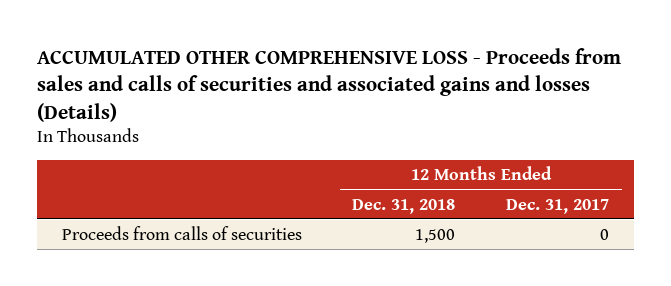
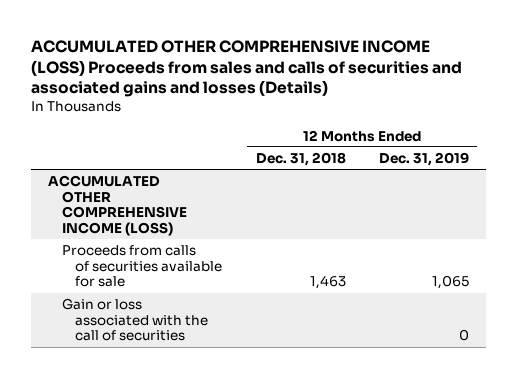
- ACCUMULATED OTHER COMPREHENSIVE LOSS - Proceeds from sales and calls of securities and associated gains and losses (Details)
+ ACCUMULATED OTHER COMPREHENSIVE INCOME (LOSS) Proceeds from sales and calls of securities and associated gains and losses (Details)
- | 12 Months Ended Dec. 31, 2018 | 12 Months Ended Dec. 31, 2017
+ | 12 Months Ended Dec. 31, 2018 | 12 Months Ended Dec. 31, 2019
- Proceeds from calls of securities | 1,500 | 0
+ ACCUMULATED OTHER COMPREHENSIVE INCOME (LOSS)
+ Proceeds from calls of securities available for sale | 1,463 | 1,065
+ Gain or loss associated with the call of securities | | 0

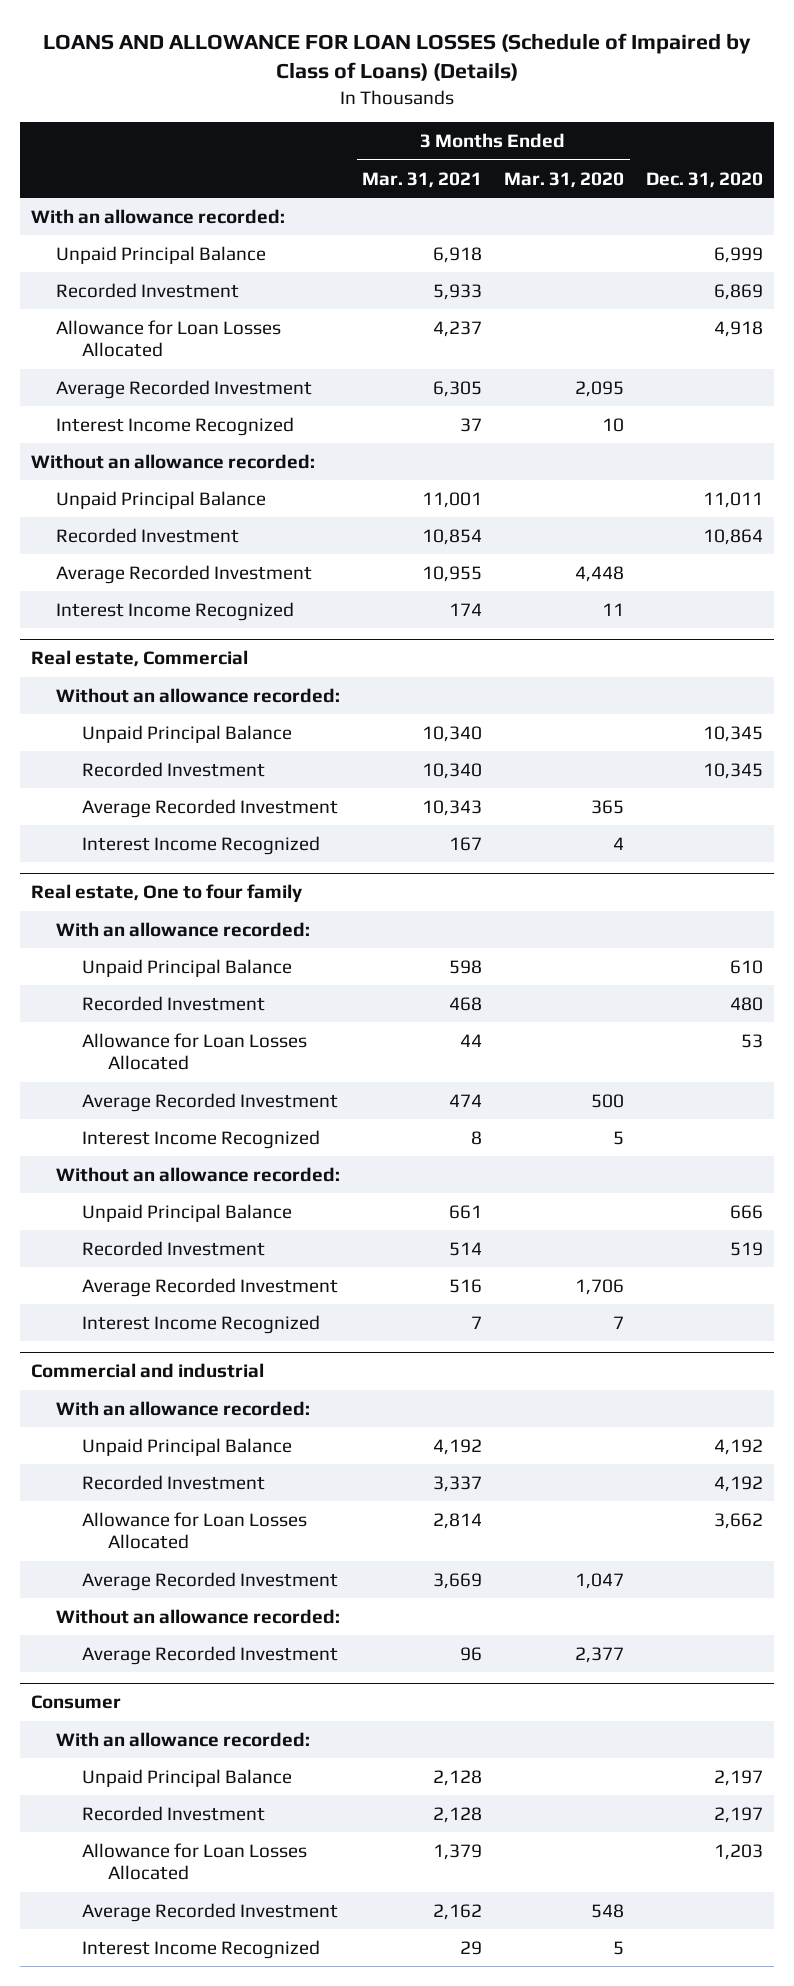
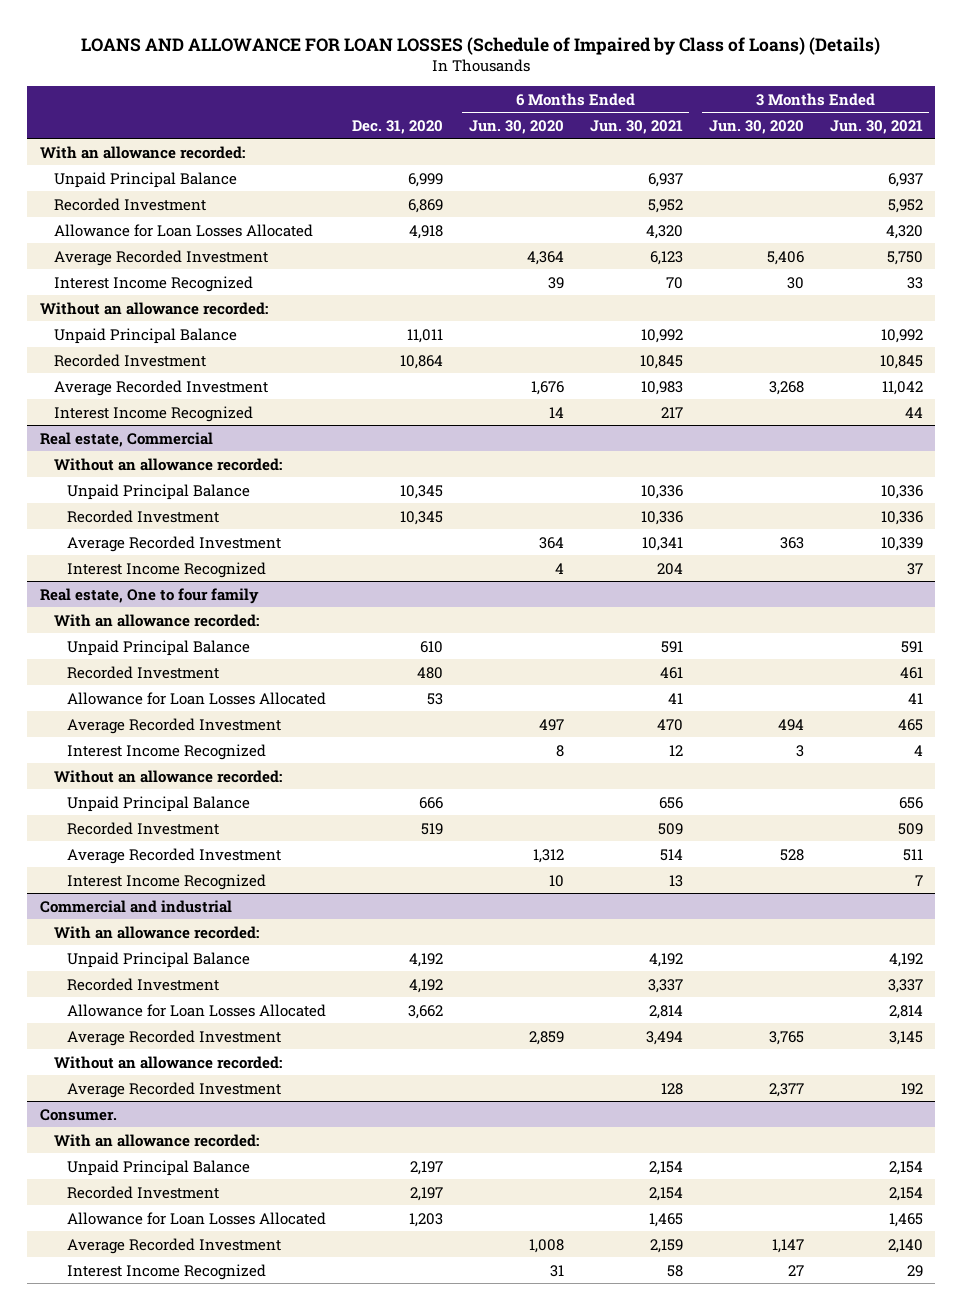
- | 3 Months Ended Mar. 31, 2021 | 3 Months Ended Mar. 31, 2020 | Dec. 31, 2020
+ | Dec. 31, 2020 | 6 Months Ended Jun. 30, 2020 | 6 Months Ended Jun. 30, 2021 | 3 Months Ended Jun. 30, 2020 | 3 Months Ended Jun. 30, 2021
- Consumer
+ Consumer.

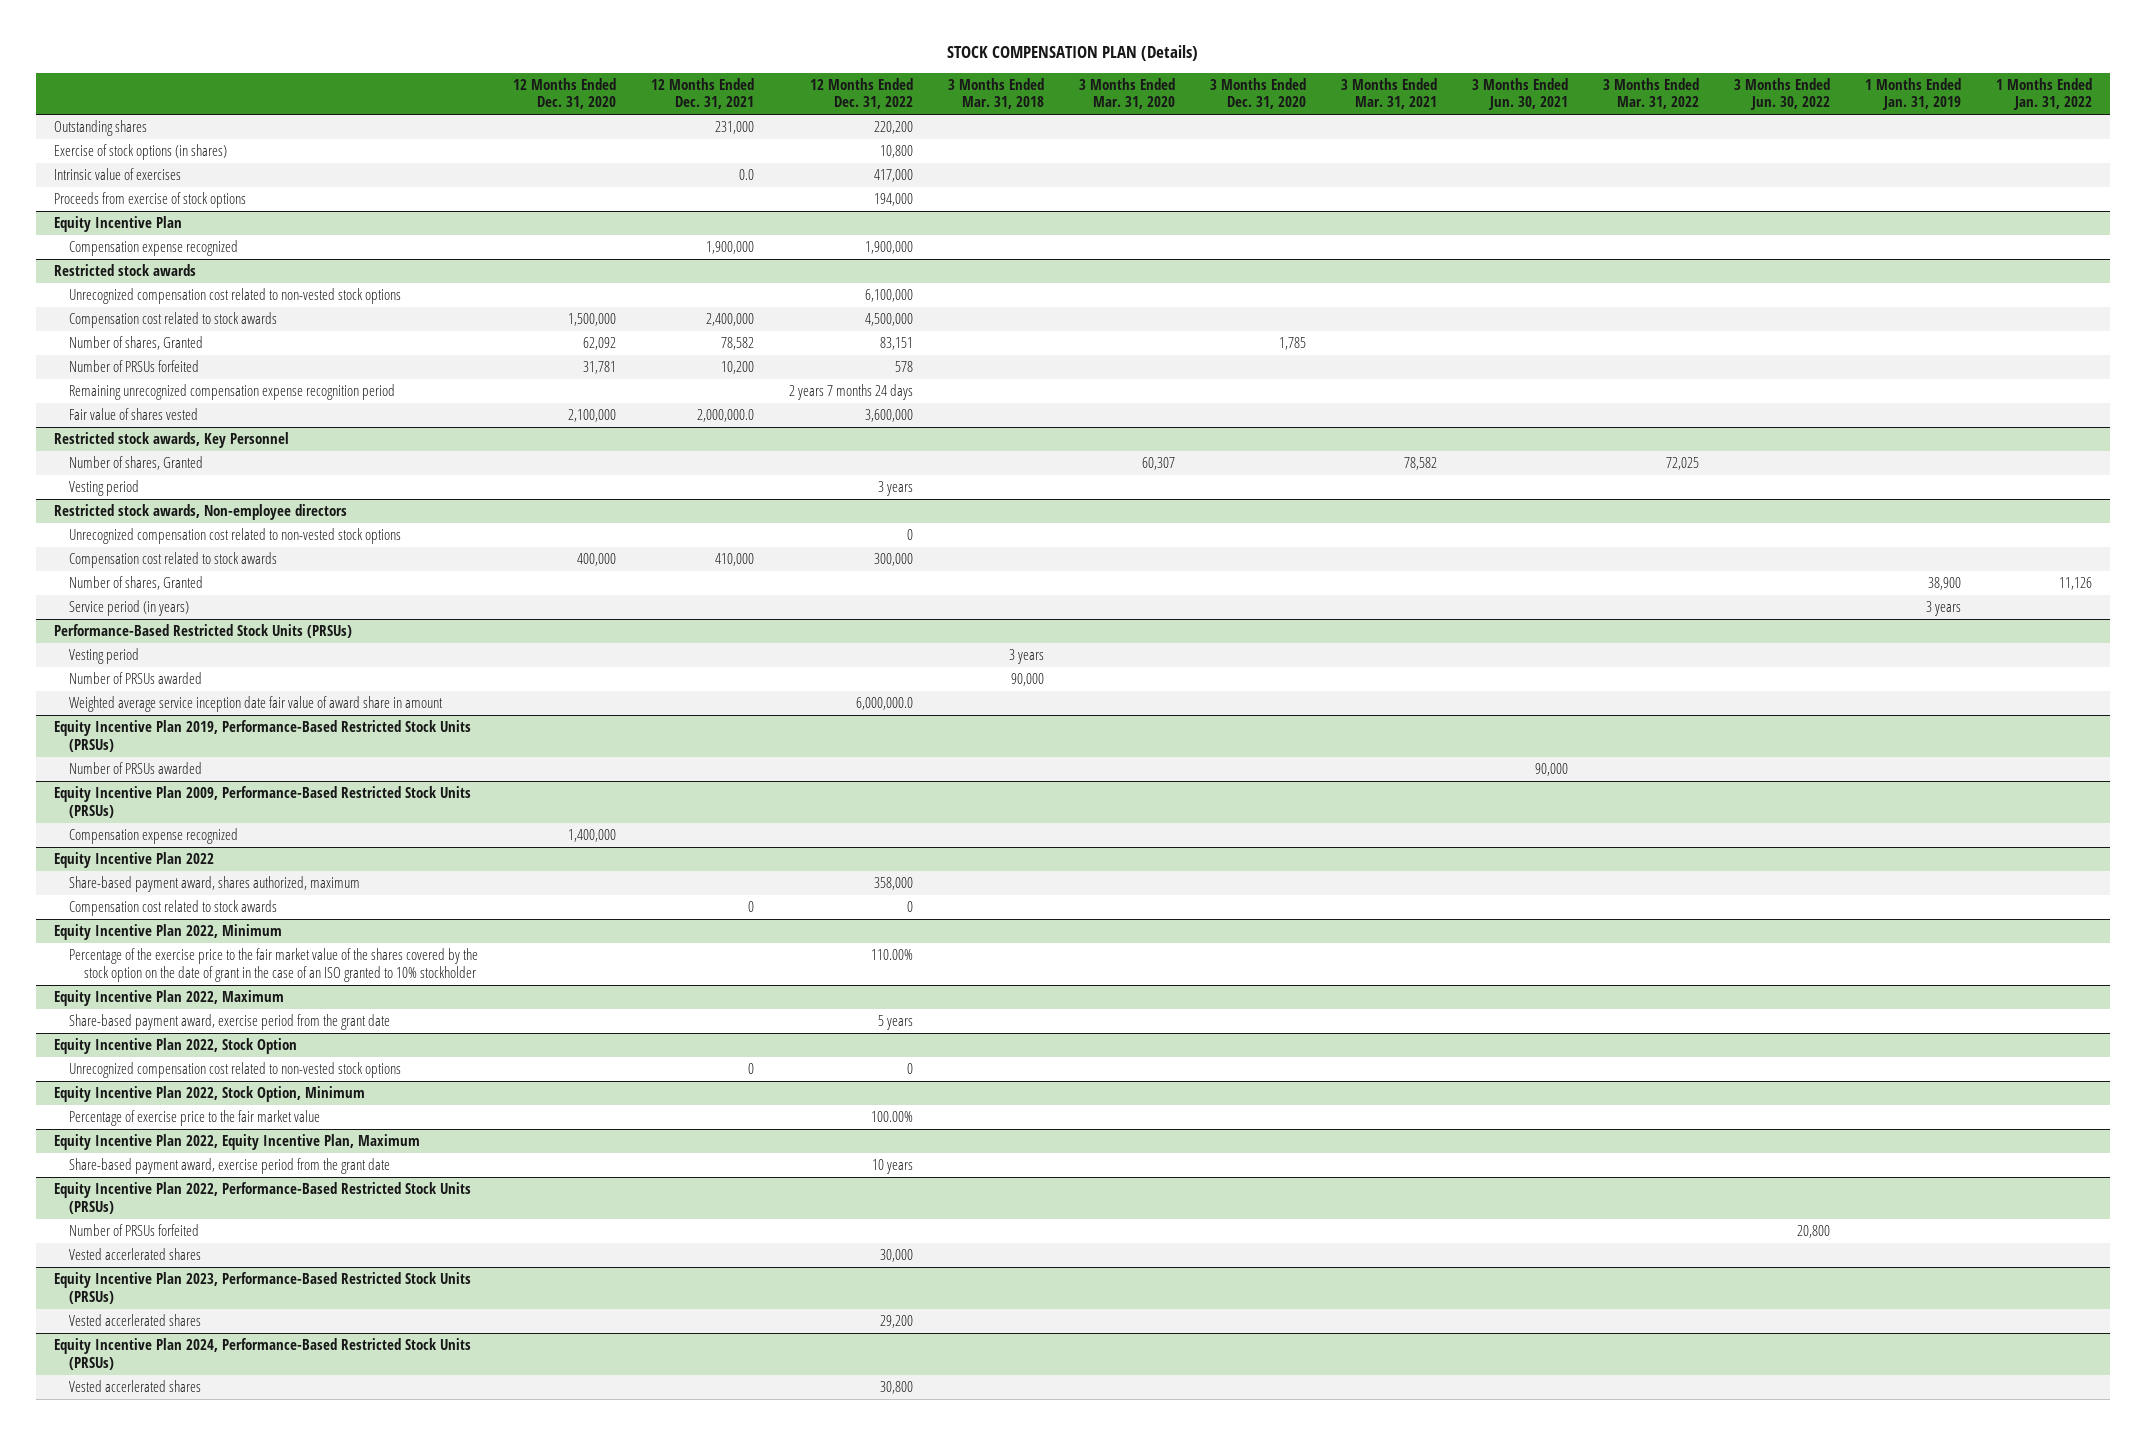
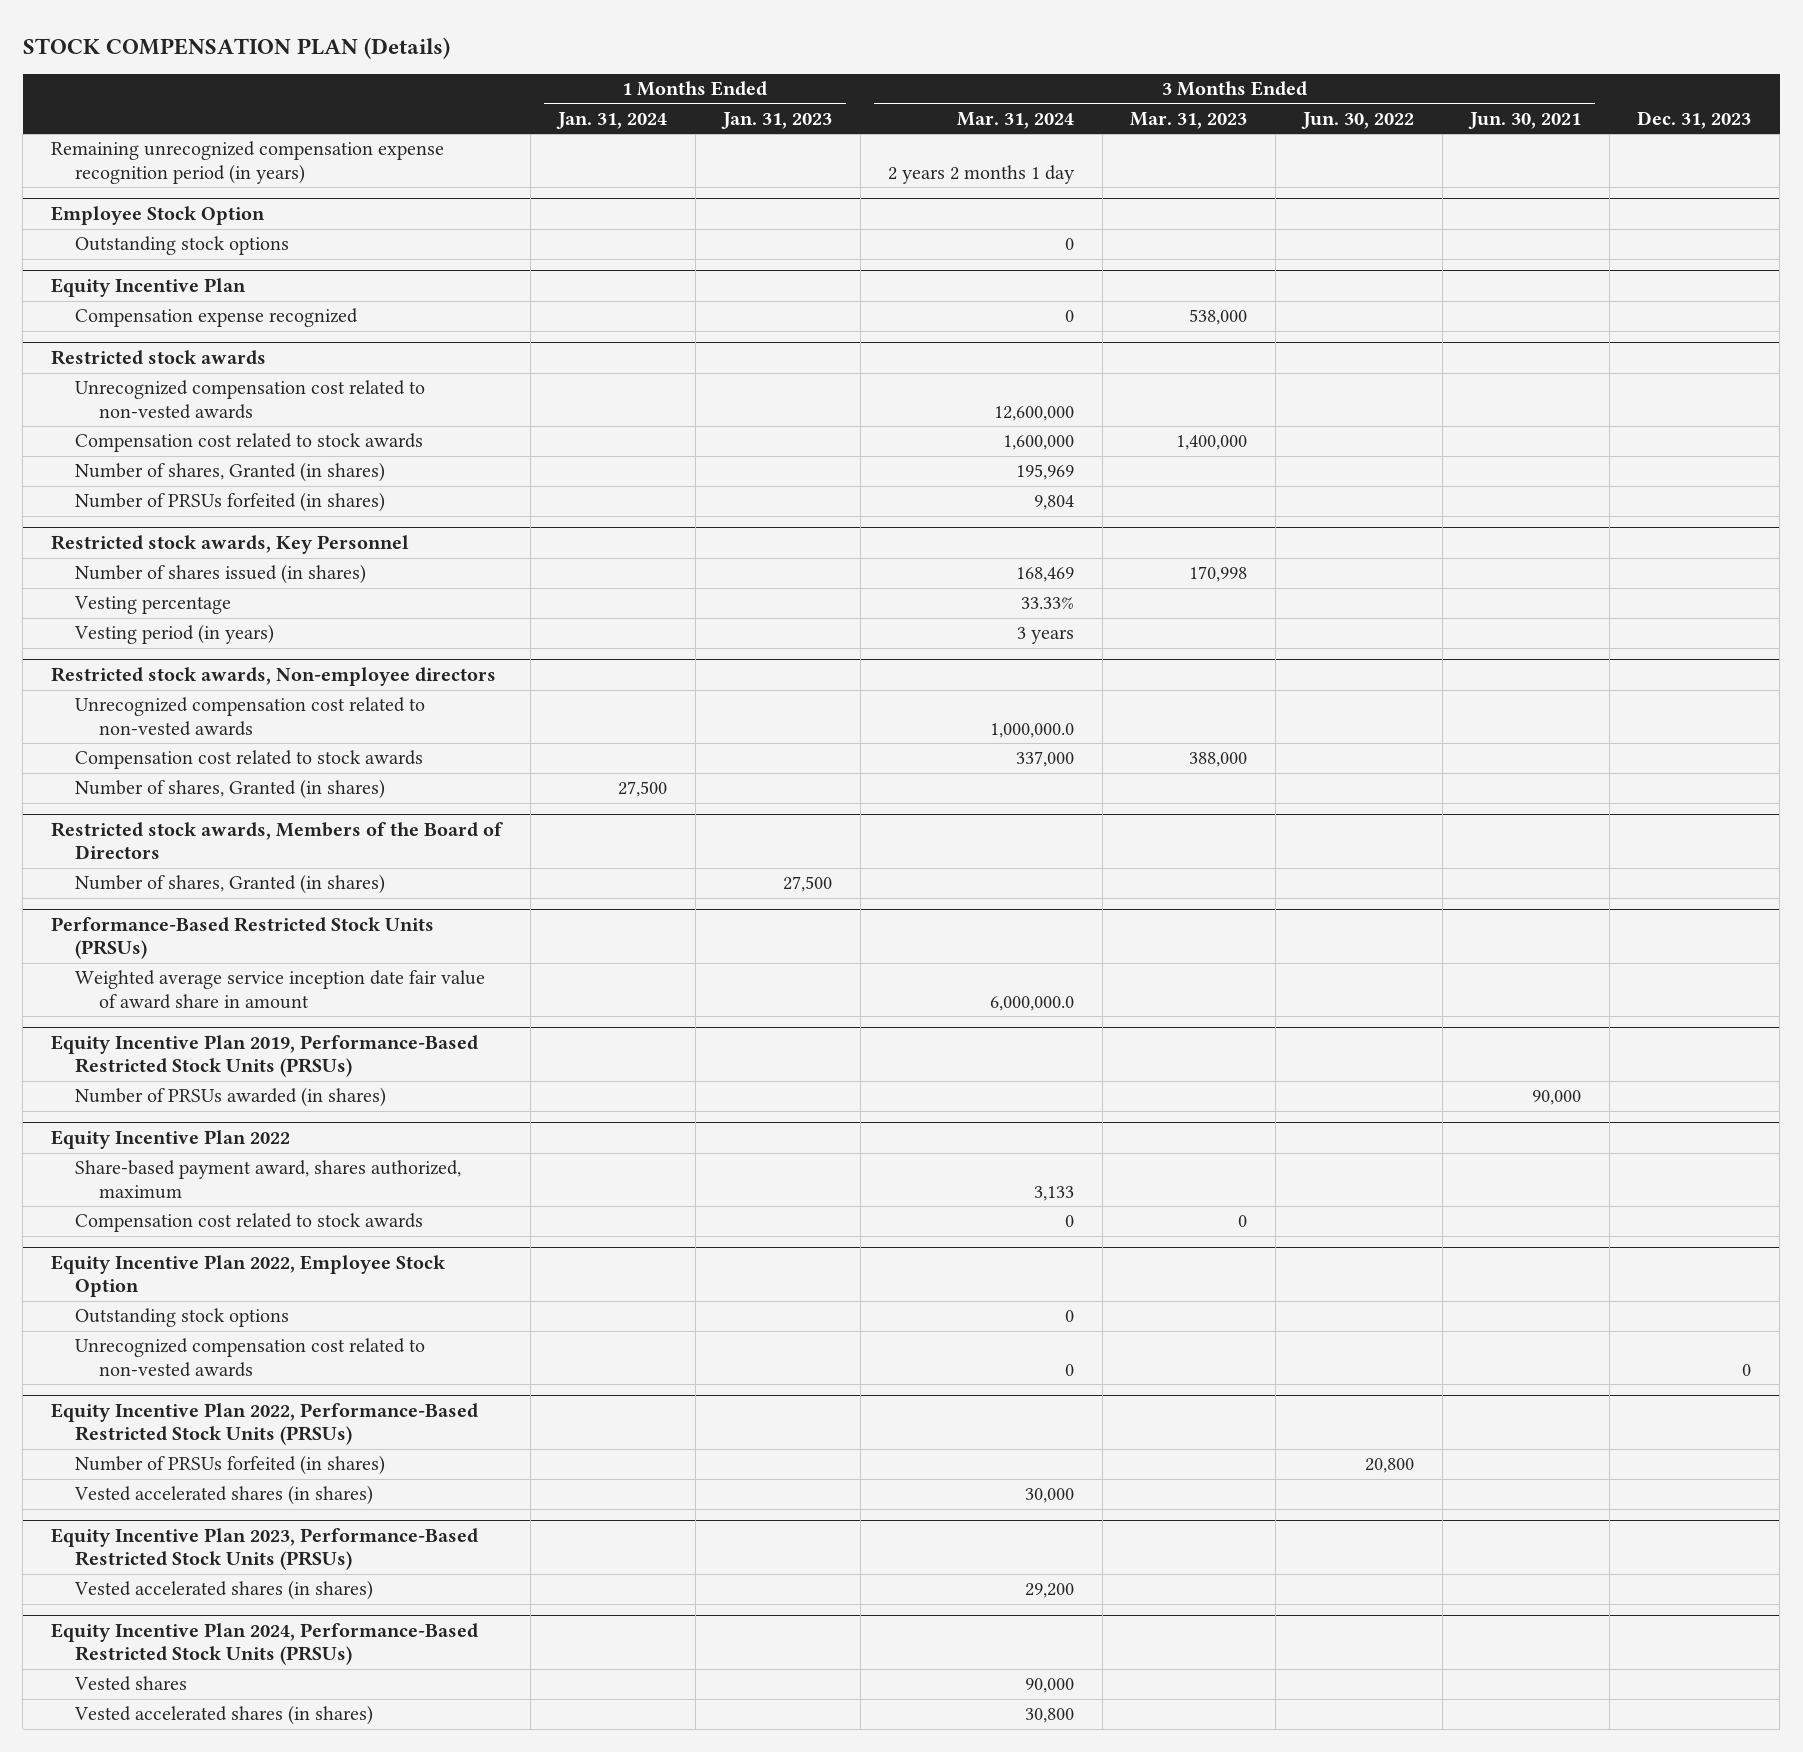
- | 12 Months Ended Dec. 31, 2020 | 12 Months Ended Dec. 31, 2021 | 12 Months Ended Dec. 31, 2022 | 3 Months Ended Mar. 31, 2018 | 3 Months Ended Mar. 31, 2020 | 3 Months Ended Dec. 31, 2020 | 3 Months Ended Mar. 31, 2021 | 3 Months Ended Jun. 30, 2021 | 3 Months Ended Mar. 31, 2022 | 3 Months Ended Jun. 30, 2022 | 1 Months Ended Jan. 31, 2019 | 1 Months Ended Jan. 31, 2022
+ | 1 Months Ended Jan. 31, 2024 | 1 Months Ended Jan. 31, 2023 | 3 Months Ended Mar. 31, 2024 | 3 Months Ended Mar. 31, 2023 | 3 Months Ended Jun. 30, 2022 | 3 Months Ended Jun. 30, 2021 | Dec. 31, 2023
- Outstanding shares | | 231,000 | 220,200 | | | | | | | | |
- Exercise of stock options (in shares) | | | 10,800 | | | | | | | | |
- Intrinsic value of exercises | | 0.0 | 417,000 | | | | | | | | |
- Proceeds from exercise of stock options | | | 194,000 | | | | | | | | |
+ Remaining unrecognized compensation expense recognition period (in years) | | | 2 years 2 months 1 day | | | |
+ Employee Stock Option
+ Outstanding stock options | | | 0 | | | |
@ Restricted stock awards
- Unrecognized compensation cost related to non-vested stock options | | | 6,100,000 | | | | | | | | |
+ Unrecognized compensation cost related to non-vested awards | | | 12,600,000 | | | |
- Number of shares, Granted | 62,092 | 78,582 | 83,151 | | | 1,785 | | | | | |
- Number of PRSUs forfeited | 31,781 | 10,200 | 578 | | | | | | | | |
- Remaining unrecognized compensation expense recognition period | | | 2 years 7 months 24 days | | | | | | | | |
- Fair value of shares vested | 2,100,000 | 2,000,000.0 | 3,600,000 | | | | | | | | |
+ Number of shares, Granted (in shares) | | | 195,969 | | | |
+ Number of PRSUs forfeited (in shares) | | | 9,804 | | | |
@ Restricted stock awards, Key Personnel
- Number of shares, Granted | | | | | 60,307 | | 78,582 | | 72,025 | | |
- Vesting period | | | 3 years | | | | | | | | |
+ Number of shares issued (in shares) | | | 168,469 | 170,998 | | |
+ Vesting percentage | | | 33.33% | | | |
+ Vesting period (in years) | | | 3 years | | | |
@ Restricted stock awards, Non-employee directors
- Unrecognized compensation cost related to non-vested stock options | | | 0 | | | | | | | | |
+ Unrecognized compensation cost related to non-vested awards | | | 1,000,000.0 | | | |
- Number of shares, Granted | | | | | | | | | | | 38,900 | 11,126
- Service period (in years) | | | | | | | | | | | 3 years |
+ Number of shares, Granted (in shares) | 27,500 | | | | | |
+ Restricted stock awards, Members of the Board of Directors
+ Number of shares, Granted (in shares) | | 27,500 | | | | |
@ Performance-Based Restricted Stock Units (PRSUs)
- Vesting period | | | | 3 years | | | | | | | |
- Number of PRSUs awarded | | | | 90,000 | | | | | | | |
@ Equity Incentive Plan 2019, Performance-Based Restricted Stock Units (PRSUs)
- Number of PRSUs awarded | | | | | | | | 90,000 | | | |
- Equity Incentive Plan 2009, Performance-Based Restricted Stock Units (PRSUs)
- Compensation expense recognized | 1,400,000 | | | | | | | | | | |
@ Equity Incentive Plan 2019, Performance-Based Restricted Stock Units (PRSUs)
+ Number of PRSUs awarded (in shares) | | | | | | 90,000 |
- Equity Incentive Plan 2022, Minimum
- Percentage of the exercise price to the fair market value of the shares covered by the stock option on the date of grant in the case of an ISO granted to 10% stockholder | | | 110.00% | | | | | | | | |
- Equity Incentive Plan 2022, Maximum
- Share-based payment award, exercise period from the grant date | | | 5 years | | | | | | | | |
- Equity Incentive Plan 2022, Stock Option
- Unrecognized compensation cost related to non-vested stock options | | 0 | 0 | | | | | | | | |
- Equity Incentive Plan 2022, Stock Option, Minimum
- Percentage of exercise price to the fair market value | | | 100.00% | | | | | | | | |
- Equity Incentive Plan 2022, Equity Incentive Plan, Maximum
- Share-based payment award, exercise period from the grant date | | | 10 years | | | | | | | | |
+ Equity Incentive Plan 2022, Employee Stock Option
+ Outstanding stock options | | | 0 | | | |
+ Unrecognized compensation cost related to non-vested awards | | | 0 | | | | 0
@ Equity Incentive Plan 2022, Performance-Based Restricted Stock Units (PRSUs)
- Number of PRSUs forfeited | | | | | | | | | | 20,800 | |
- Vested accerlerated shares | | | 30,000 | | | | | | | | |
+ Number of PRSUs forfeited (in shares) | | | | | 20,800 | |
+ Vested accelerated shares (in shares) | | | 30,000 | | | |
@ Equity Incentive Plan 2023, Performance-Based Restricted Stock Units (PRSUs)
- Vested accerlerated shares | | | 29,200 | | | | | | | | |
+ Vested accelerated shares (in shares) | | | 29,200 | | | |
@ Equity Incentive Plan 2024, Performance-Based Restricted Stock Units (PRSUs)
- Vested accerlerated shares | | | 30,800 | | | | | | | | |
+ Vested shares | | | 90,000 | | | |
+ Vested accelerated shares (in shares) | | | 30,800 | | | |

